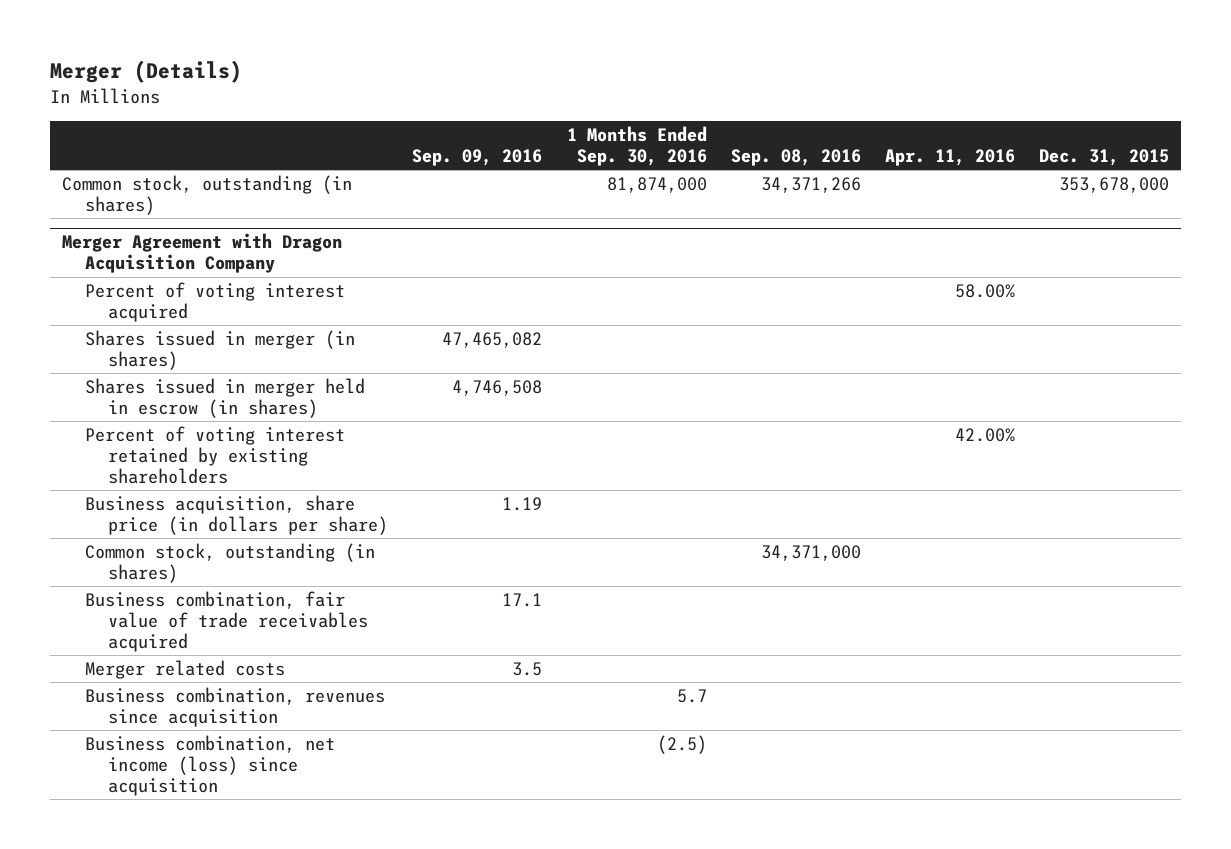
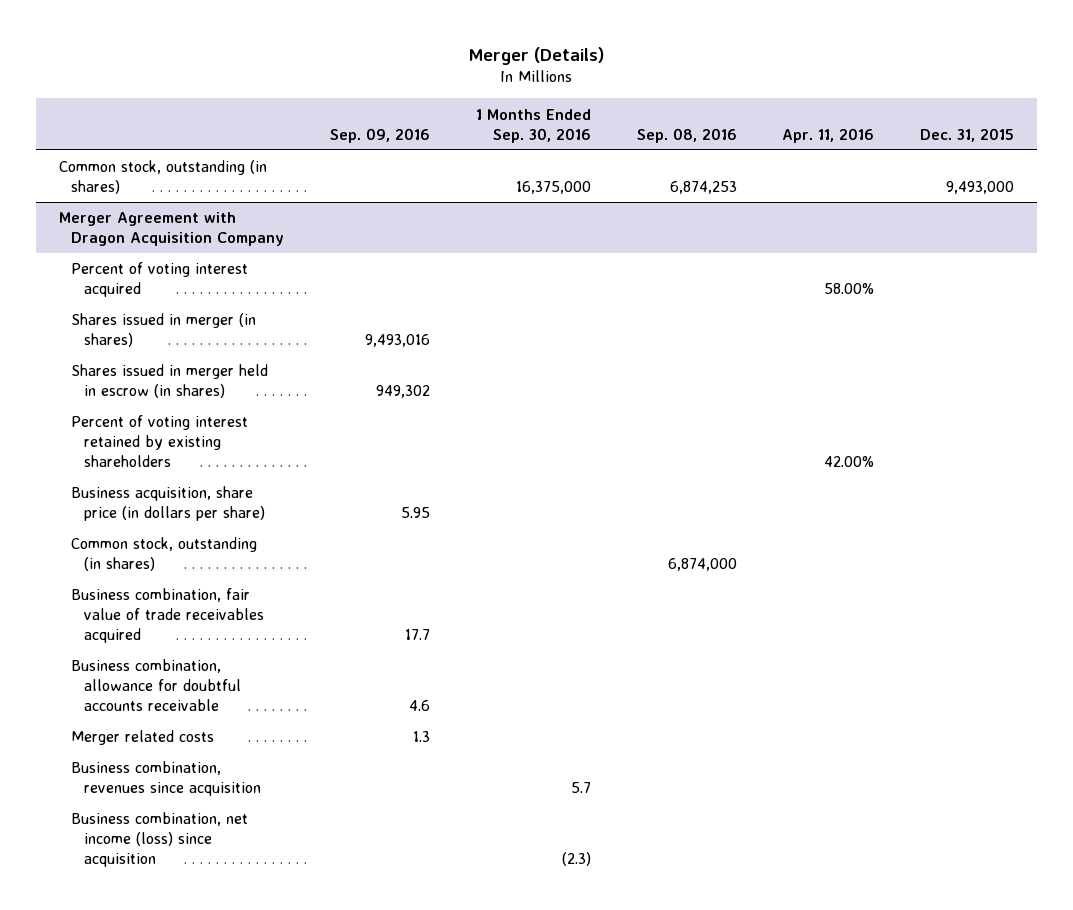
- Common stock, outstanding (in shares) | | 81,874,000 | 34,371,266 | | 353,678,000
+ Common stock, outstanding (in shares) | | 16,375,000 | 6,874,253 | | 9,493,000
@ Merger Agreement with Dragon Acquisition Company
- Shares issued in merger (in shares) | 47,465,082 | | | |
- Shares issued in merger held in escrow (in shares) | 4,746,508 | | | |
+ Shares issued in merger (in shares) | 9,493,016 | | | |
+ Shares issued in merger held in escrow (in shares) | 949,302 | | | |
- Business acquisition, share price (in dollars per share) | 1.19 | | | |
- Common stock, outstanding (in shares) | | | 34,371,000 | |
- Business combination, fair value of trade receivables acquired | 17.1 | | | |
- Merger related costs | 3.5 | | | |
+ Business acquisition, share price (in dollars per share) | 5.95 | | | |
+ Common stock, outstanding (in shares) | | | 6,874,000 | |
+ Business combination, fair value of trade receivables acquired | 17.7 | | | |
+ Business combination, allowance for doubtful accounts receivable | 4.6 | | | |
+ Merger related costs | 1.3 | | | |
- Business combination, net income (loss) since acquisition | | (2.5) | | |
+ Business combination, net income (loss) since acquisition | | (2.3) | | |

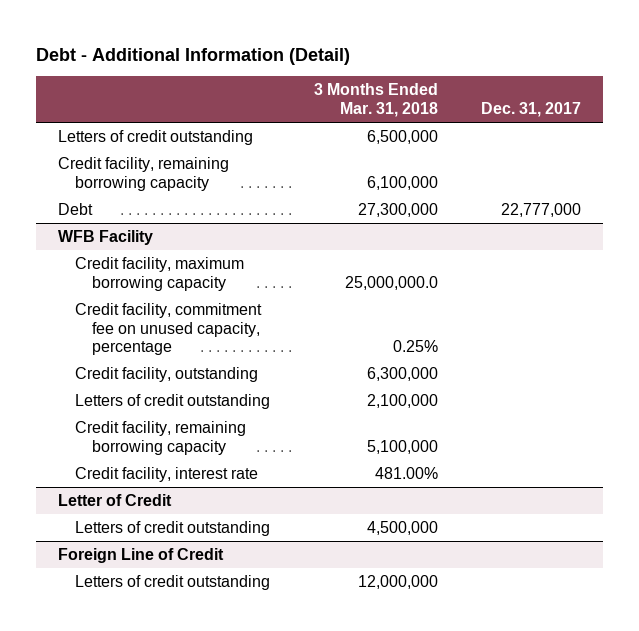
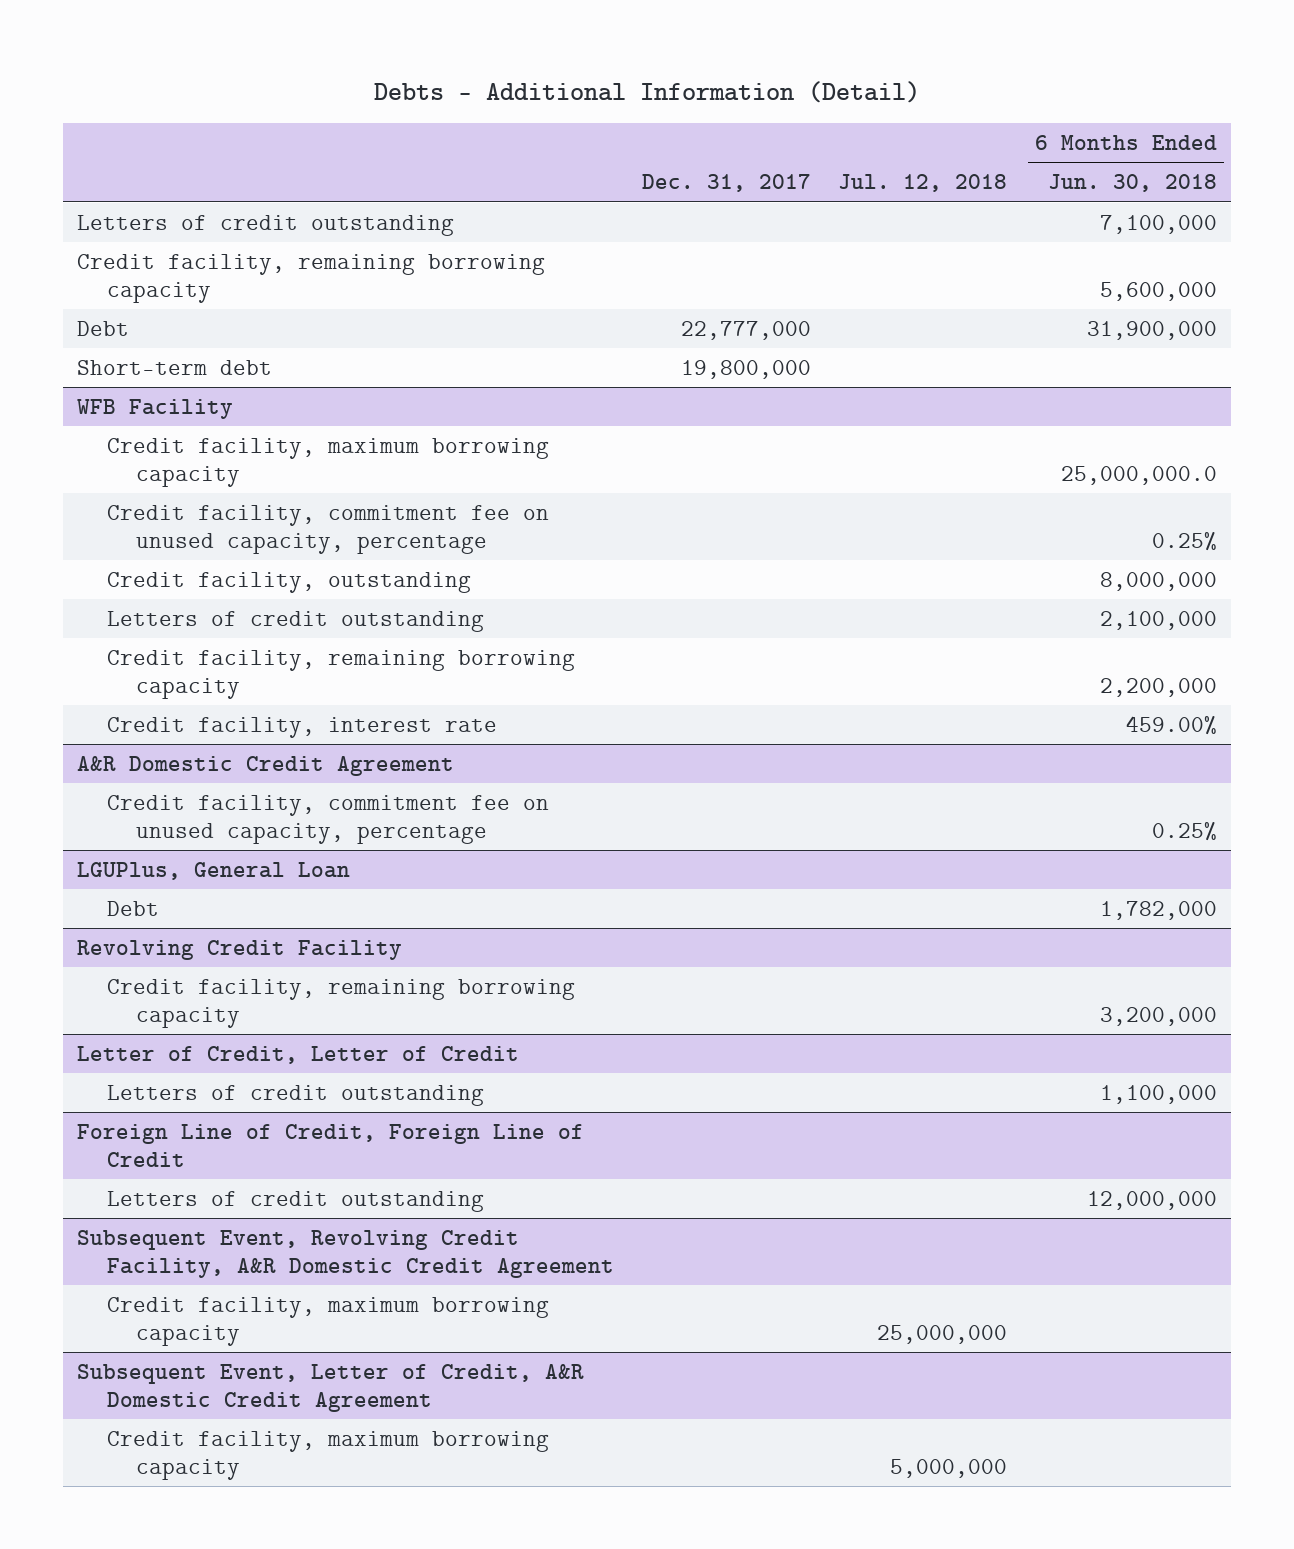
- Debt - Additional Information (Detail)
+ Debts - Additional Information (Detail)
- | 3 Months Ended Mar. 31, 2018 | Dec. 31, 2017
+ | Dec. 31, 2017 | Jul. 12, 2018 | 6 Months Ended Jun. 30, 2018
+ Short-term debt | 19,800,000 | |
- Letter of Credit
+ A&R Domestic Credit Agreement
+ Credit facility, commitment fee on unused capacity, percentage | | | 0.25%
+ LGUPlus, General Loan
+ Debt | | | 1,782,000
+ Revolving Credit Facility
+ Credit facility, remaining borrowing capacity | | | 3,200,000
+ Letter of Credit, Letter of Credit
- Foreign Line of Credit
+ Foreign Line of Credit, Foreign Line of Credit
+ Subsequent Event, Revolving Credit Facility, A&R Domestic Credit Agreement
+ Credit facility, maximum borrowing capacity | | 25,000,000 |
+ Subsequent Event, Letter of Credit, A&R Domestic Credit Agreement
+ Credit facility, maximum borrowing capacity | | 5,000,000 |

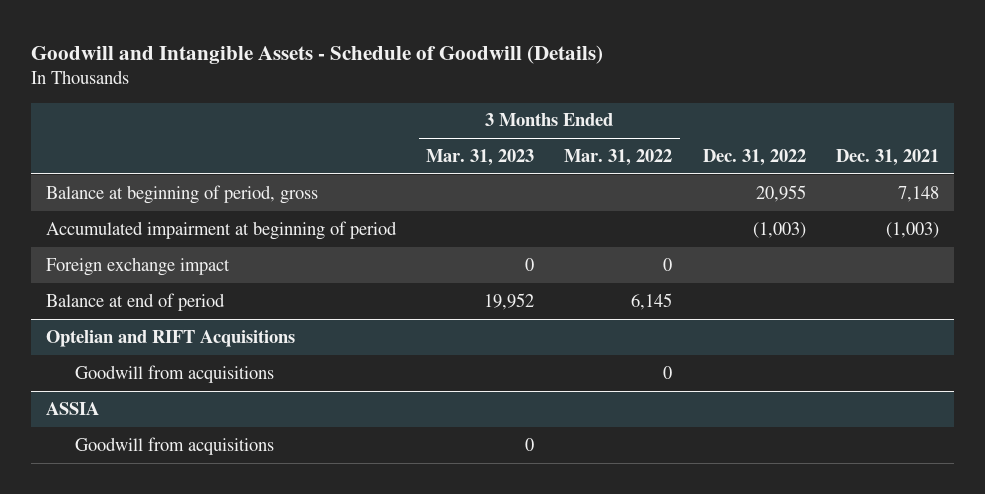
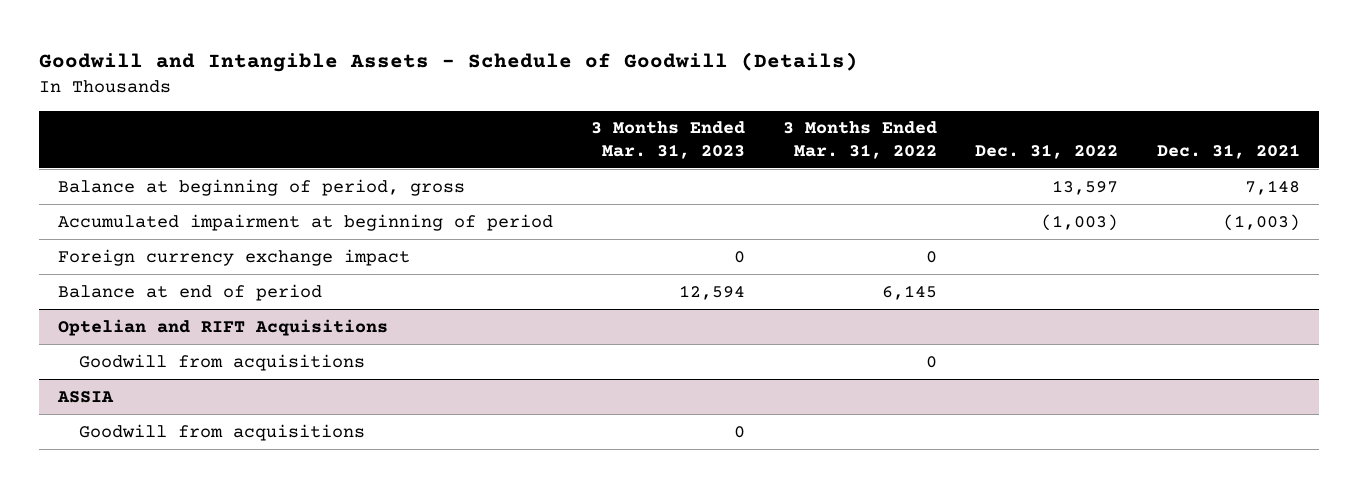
- Balance at beginning of period, gross | | | 20,955 | 7,148
+ Balance at beginning of period, gross | | | 13,597 | 7,148
- Foreign exchange impact | 0 | 0 | |
- Balance at end of period | 19,952 | 6,145 | |
+ Foreign currency exchange impact | 0 | 0 | |
+ Balance at end of period | 12,594 | 6,145 | |

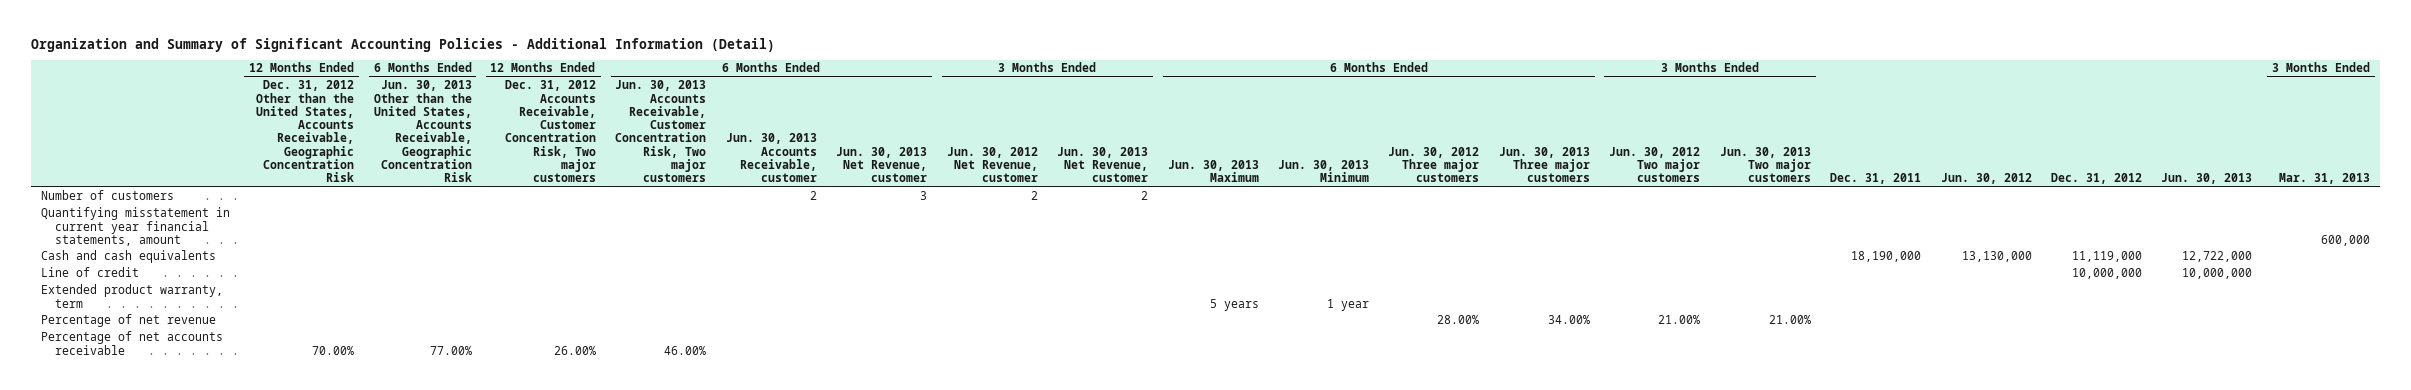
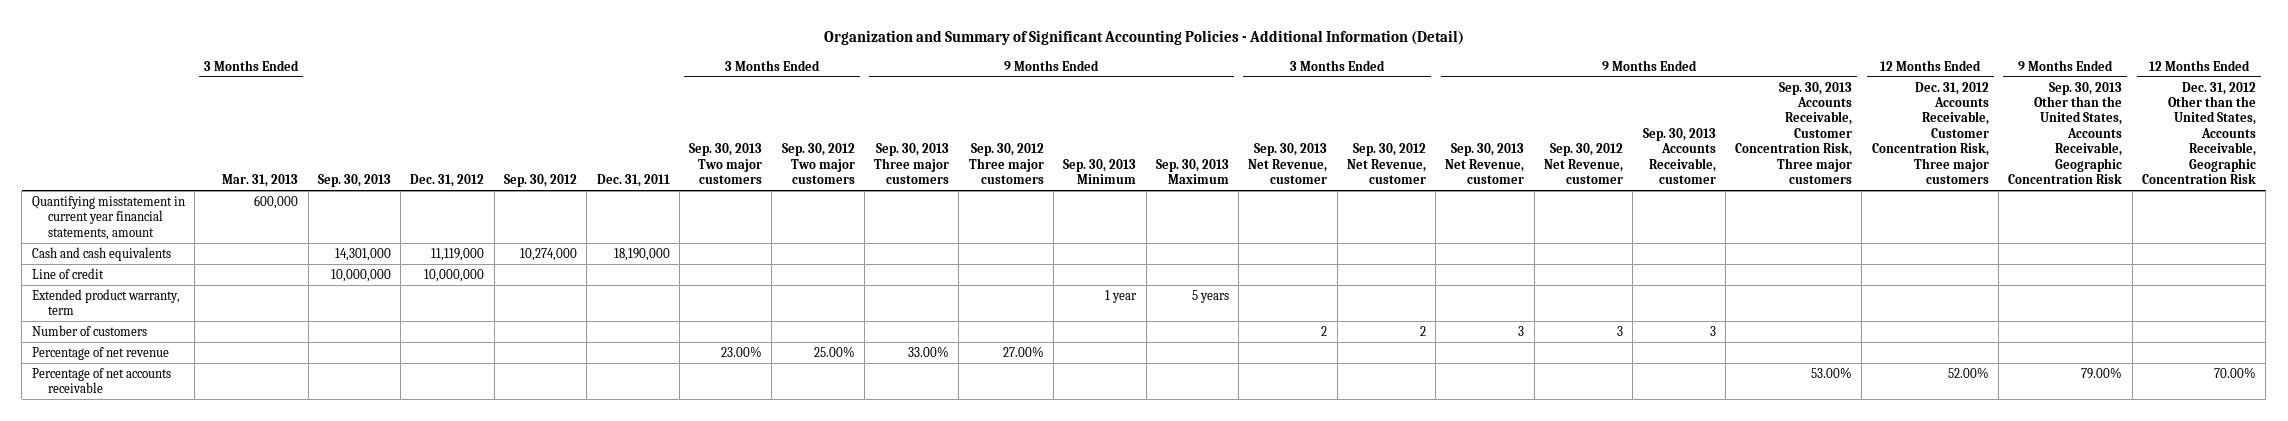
- | 12 Months Ended Dec. 31, 2012 Other than the United States, Accounts Receivable, Geographic Concentration Risk | 6 Months Ended Jun. 30, 2013 Other than the United States, Accounts Receivable, Geographic Concentration Risk | 12 Months Ended Dec. 31, 2012 Accounts Receivable, Customer Concentration Risk, Two major customers | 6 Months Ended Jun. 30, 2013 Accounts Receivable, Customer Concentration Risk, Two major customers | 6 Months Ended Jun. 30, 2013 Accounts Receivable, customer | 6 Months Ended Jun. 30, 2013 Net Revenue, customer | 3 Months Ended Jun. 30, 2012 Net Revenue, customer | 3 Months Ended Jun. 30, 2013 Net Revenue, customer | 6 Months Ended Jun. 30, 2013 Maximum | 6 Months Ended Jun. 30, 2013 Minimum | 6 Months Ended Jun. 30, 2012 Three major customers | 6 Months Ended Jun. 30, 2013 Three major customers | 3 Months Ended Jun. 30, 2012 Two major customers | 3 Months Ended Jun. 30, 2013 Two major customers | Dec. 31, 2011 | Jun. 30, 2012 | Dec. 31, 2012 | Jun. 30, 2013 | 3 Months Ended Mar. 31, 2013
+ | 3 Months Ended Mar. 31, 2013 | Sep. 30, 2013 | Dec. 31, 2012 | Sep. 30, 2012 | Dec. 31, 2011 | 3 Months Ended Sep. 30, 2013 Two major customers | 3 Months Ended Sep. 30, 2012 Two major customers | 9 Months Ended Sep. 30, 2013 Three major customers | 9 Months Ended Sep. 30, 2012 Three major customers | 9 Months Ended Sep. 30, 2013 Minimum | 9 Months Ended Sep. 30, 2013 Maximum | 3 Months Ended Sep. 30, 2013 Net Revenue, customer | 3 Months Ended Sep. 30, 2012 Net Revenue, customer | 9 Months Ended Sep. 30, 2013 Net Revenue, customer | 9 Months Ended Sep. 30, 2012 Net Revenue, customer | 9 Months Ended Sep. 30, 2013 Accounts Receivable, customer | 9 Months Ended Sep. 30, 2013 Accounts Receivable, Customer Concentration Risk, Three major customers | 12 Months Ended Dec. 31, 2012 Accounts Receivable, Customer Concentration Risk, Three major customers | 9 Months Ended Sep. 30, 2013 Other than the United States, Accounts Receivable, Geographic Concentration Risk | 12 Months Ended Dec. 31, 2012 Other than the United States, Accounts Receivable, Geographic Concentration Risk
moved down: Number of customers | | | | | | | | | | | | 2 | 2 | 3 | 3 | 3 | | | |

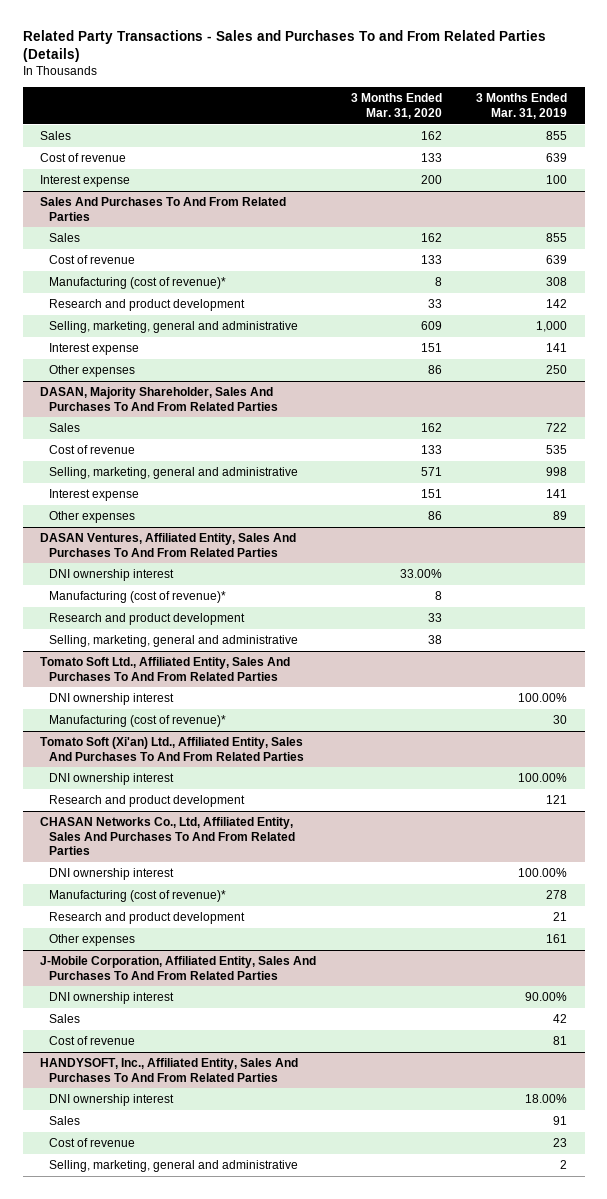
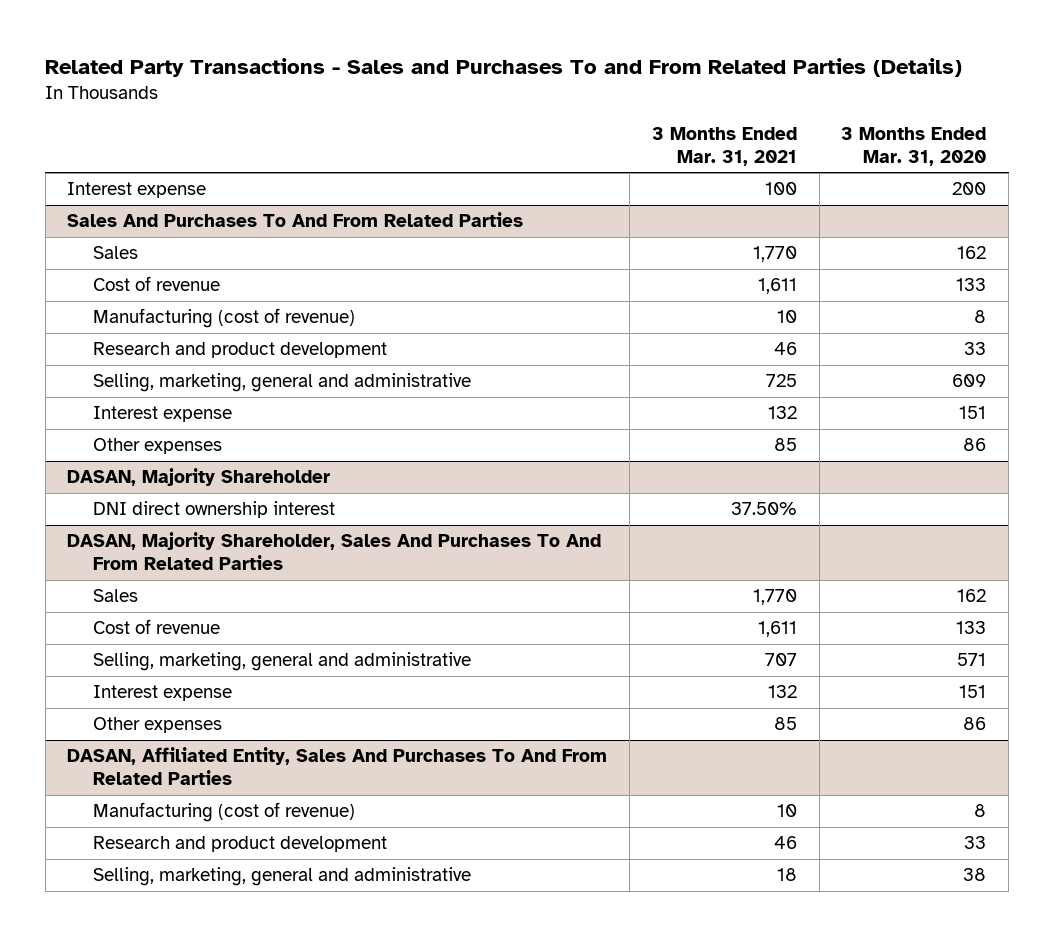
- | 3 Months Ended Mar. 31, 2020 | 3 Months Ended Mar. 31, 2019
+ | 3 Months Ended Mar. 31, 2021 | 3 Months Ended Mar. 31, 2020
- Sales | 162 | 855
- Cost of revenue | 133 | 639
@ Sales And Purchases To And From Related Parties
- Manufacturing (cost of revenue)* | 8 | 308
+ Manufacturing (cost of revenue) | 10 | 8
+ DASAN, Majority Shareholder
+ DNI direct ownership interest | 37.50% |
- DASAN Ventures, Affiliated Entity, Sales And Purchases To And From Related Parties
- DNI ownership interest | 33.00% |
- Manufacturing (cost of revenue)* | 8 |
+ DASAN, Affiliated Entity, Sales And Purchases To And From Related Parties
+ Manufacturing (cost of revenue) | 10 | 8
- Tomato Soft Ltd., Affiliated Entity, Sales And Purchases To And From Related Parties
- DNI ownership interest | | 100.00%
- Manufacturing (cost of revenue)* | | 30
- Tomato Soft (Xi'an) Ltd., Affiliated Entity, Sales And Purchases To And From Related Parties
- DNI ownership interest | | 100.00%
- Research and product development | | 121
- CHASAN Networks Co., Ltd, Affiliated Entity, Sales And Purchases To And From Related Parties
- DNI ownership interest | | 100.00%
- Manufacturing (cost of revenue)* | | 278
- Research and product development | | 21
- Other expenses | | 161
- J-Mobile Corporation, Affiliated Entity, Sales And Purchases To And From Related Parties
- DNI ownership interest | | 90.00%
- Sales | | 42
- Cost of revenue | | 81
- HANDYSOFT, Inc., Affiliated Entity, Sales And Purchases To And From Related Parties
- DNI ownership interest | | 18.00%
- Sales | | 91
- Cost of revenue | | 23
- Selling, marketing, general and administrative | | 2

